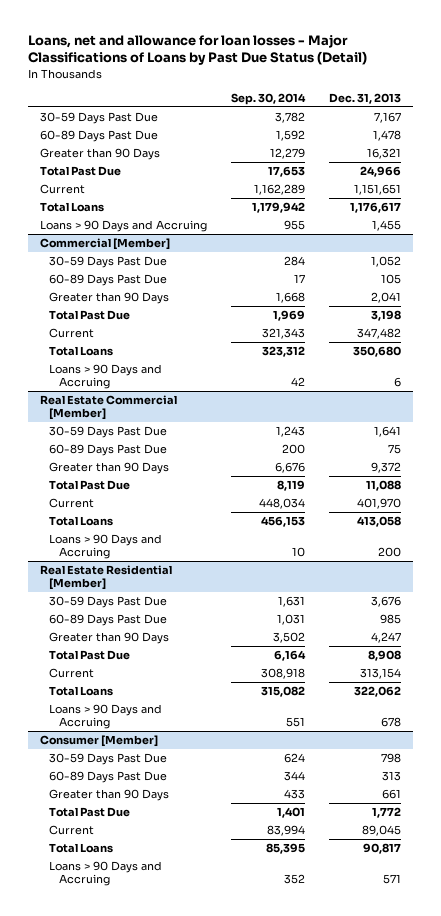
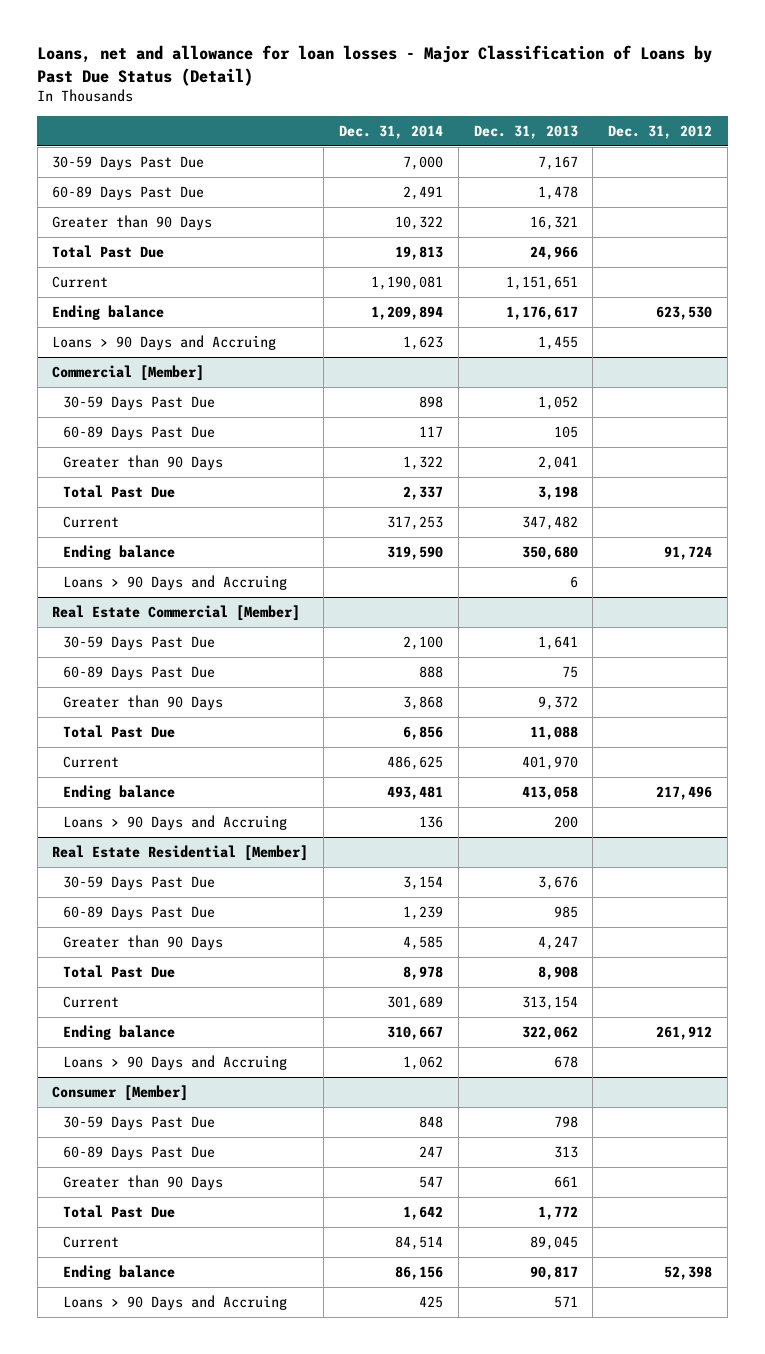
- Loans, net and allowance for loan losses - Major Classifications of Loans by Past Due Status (Detail)
+ Loans, net and allowance for loan losses - Major Classification of Loans by Past Due Status (Detail)
- | Sep. 30, 2014 | Dec. 31, 2013
+ | Dec. 31, 2014 | Dec. 31, 2013 | Dec. 31, 2012
- Total Loans | 1,179,942 | 1,176,617
+ Ending balance | 1,209,894 | 1,176,617 | 623,530
@ Commercial [Member]
- Total Loans | 323,312 | 350,680
+ Ending balance | 319,590 | 350,680 | 91,724
@ Real Estate Commercial [Member]
- Total Loans | 456,153 | 413,058
+ Ending balance | 493,481 | 413,058 | 217,496
@ Real Estate Residential [Member]
- Total Loans | 315,082 | 322,062
+ Ending balance | 310,667 | 322,062 | 261,912
@ Consumer [Member]
- Total Loans | 85,395 | 90,817
+ Ending balance | 86,156 | 90,817 | 52,398

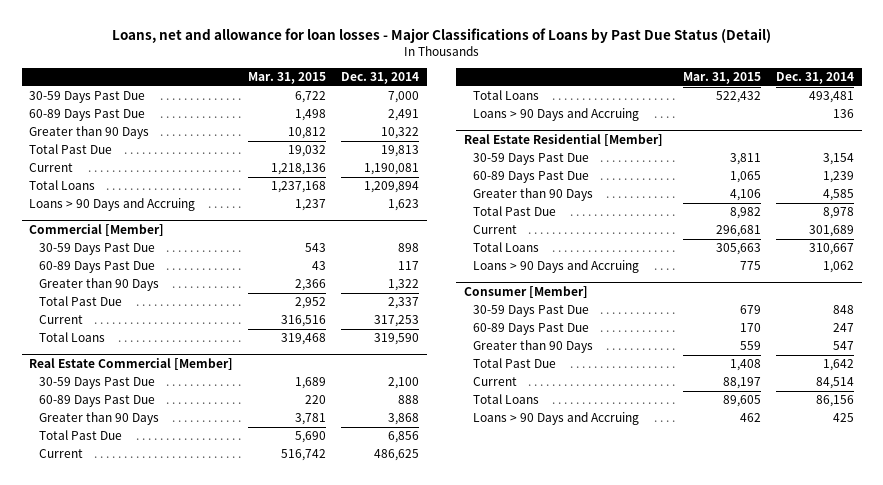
- Loans, net and allowance for loan losses - Major Classification of Loans by Past Due Status (Detail)
+ Loans, net and allowance for loan losses - Major Classifications of Loans by Past Due Status (Detail)
- | Dec. 31, 2014 | Dec. 31, 2013 | Dec. 31, 2012
+ | Mar. 31, 2015 | Dec. 31, 2014
- Ending balance | 1,209,894 | 1,176,617 | 623,530
+ Total Loans | 1,237,168 | 1,209,894
@ Commercial [Member]
- Ending balance | 319,590 | 350,680 | 91,724
- Loans > 90 Days and Accruing | | 6 |
+ Total Loans | 319,468 | 319,590
@ Real Estate Commercial [Member]
- Ending balance | 493,481 | 413,058 | 217,496
+ Total Loans | 522,432 | 493,481
@ Real Estate Residential [Member]
- Ending balance | 310,667 | 322,062 | 261,912
+ Total Loans | 305,663 | 310,667
@ Consumer [Member]
- Ending balance | 86,156 | 90,817 | 52,398
+ Total Loans | 89,605 | 86,156

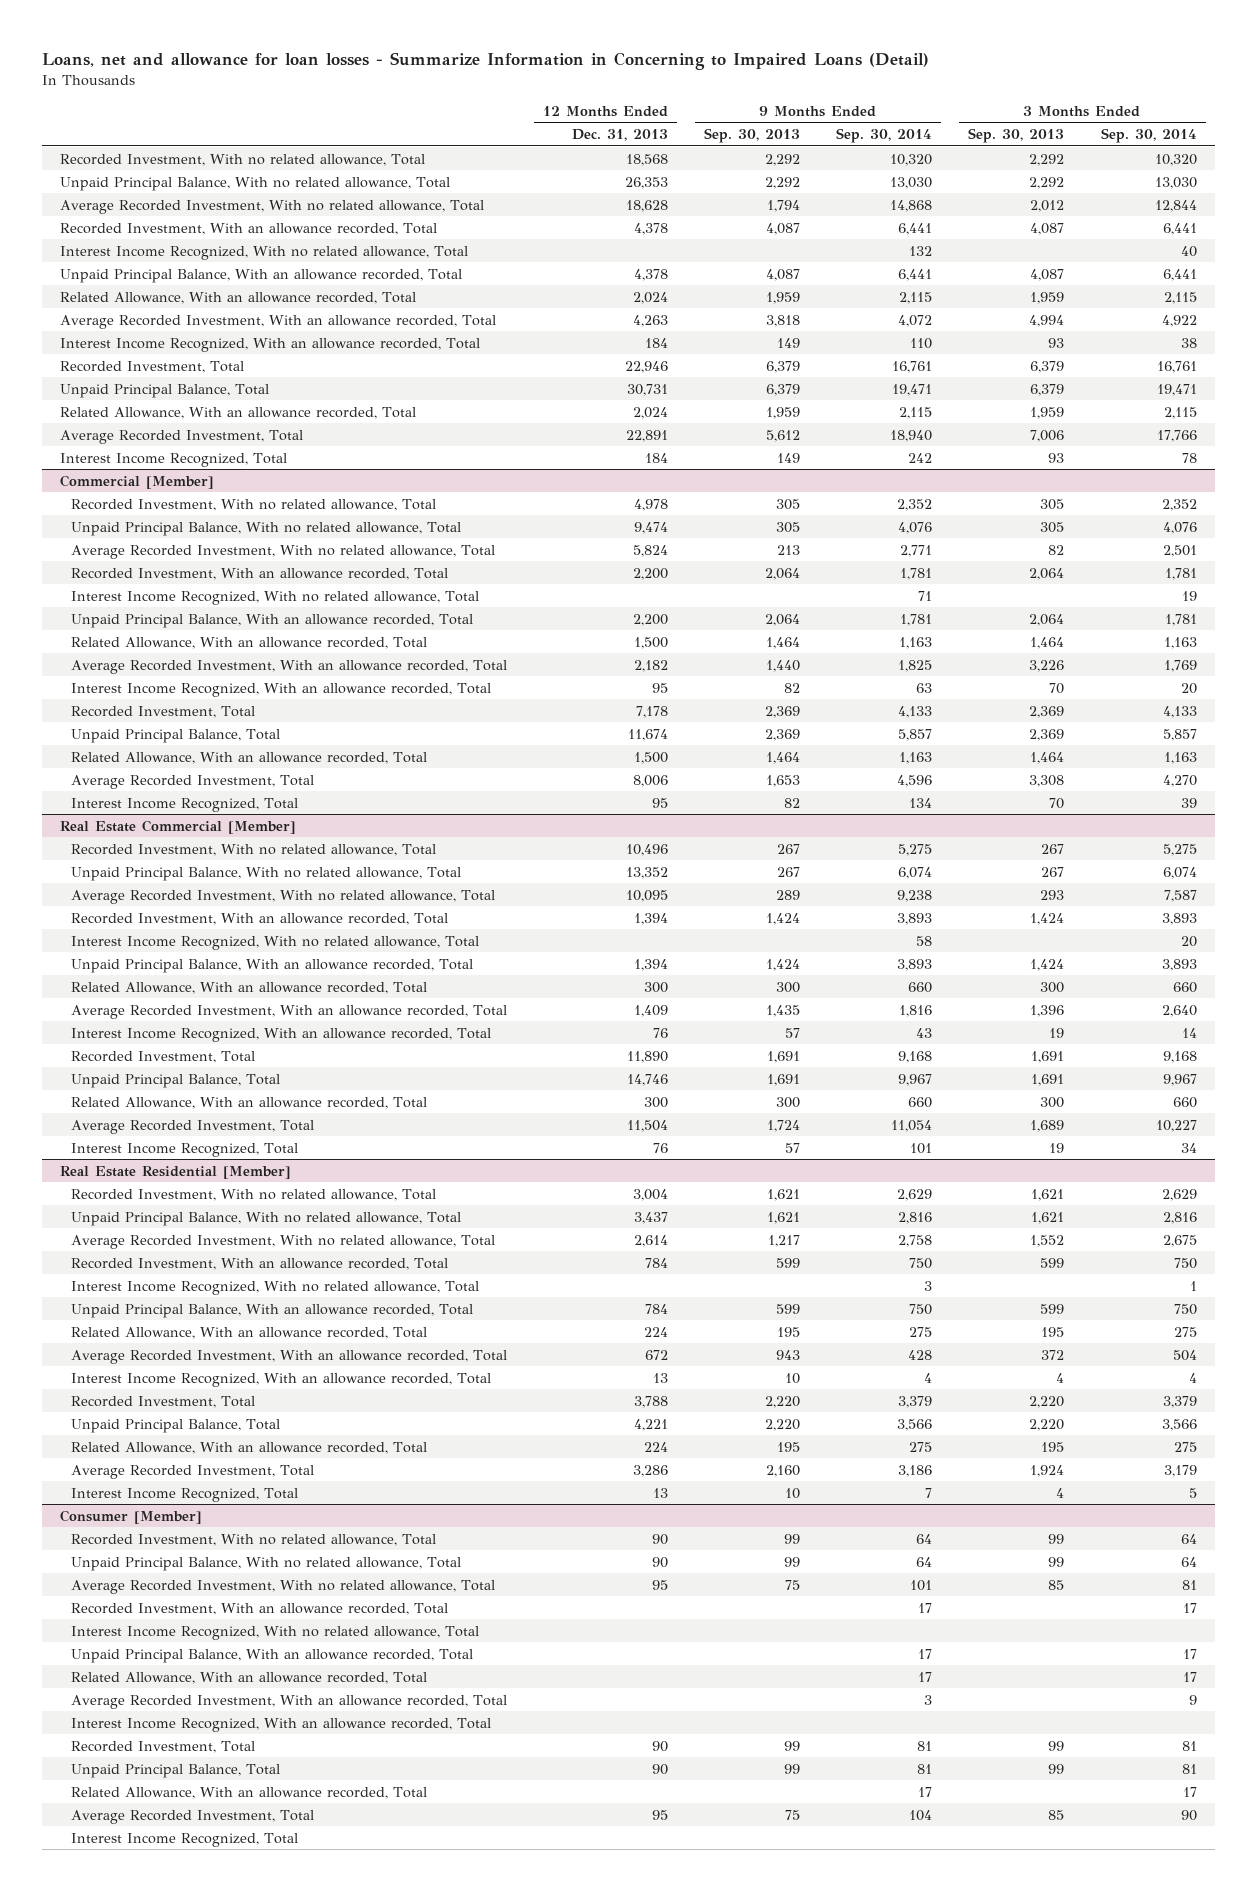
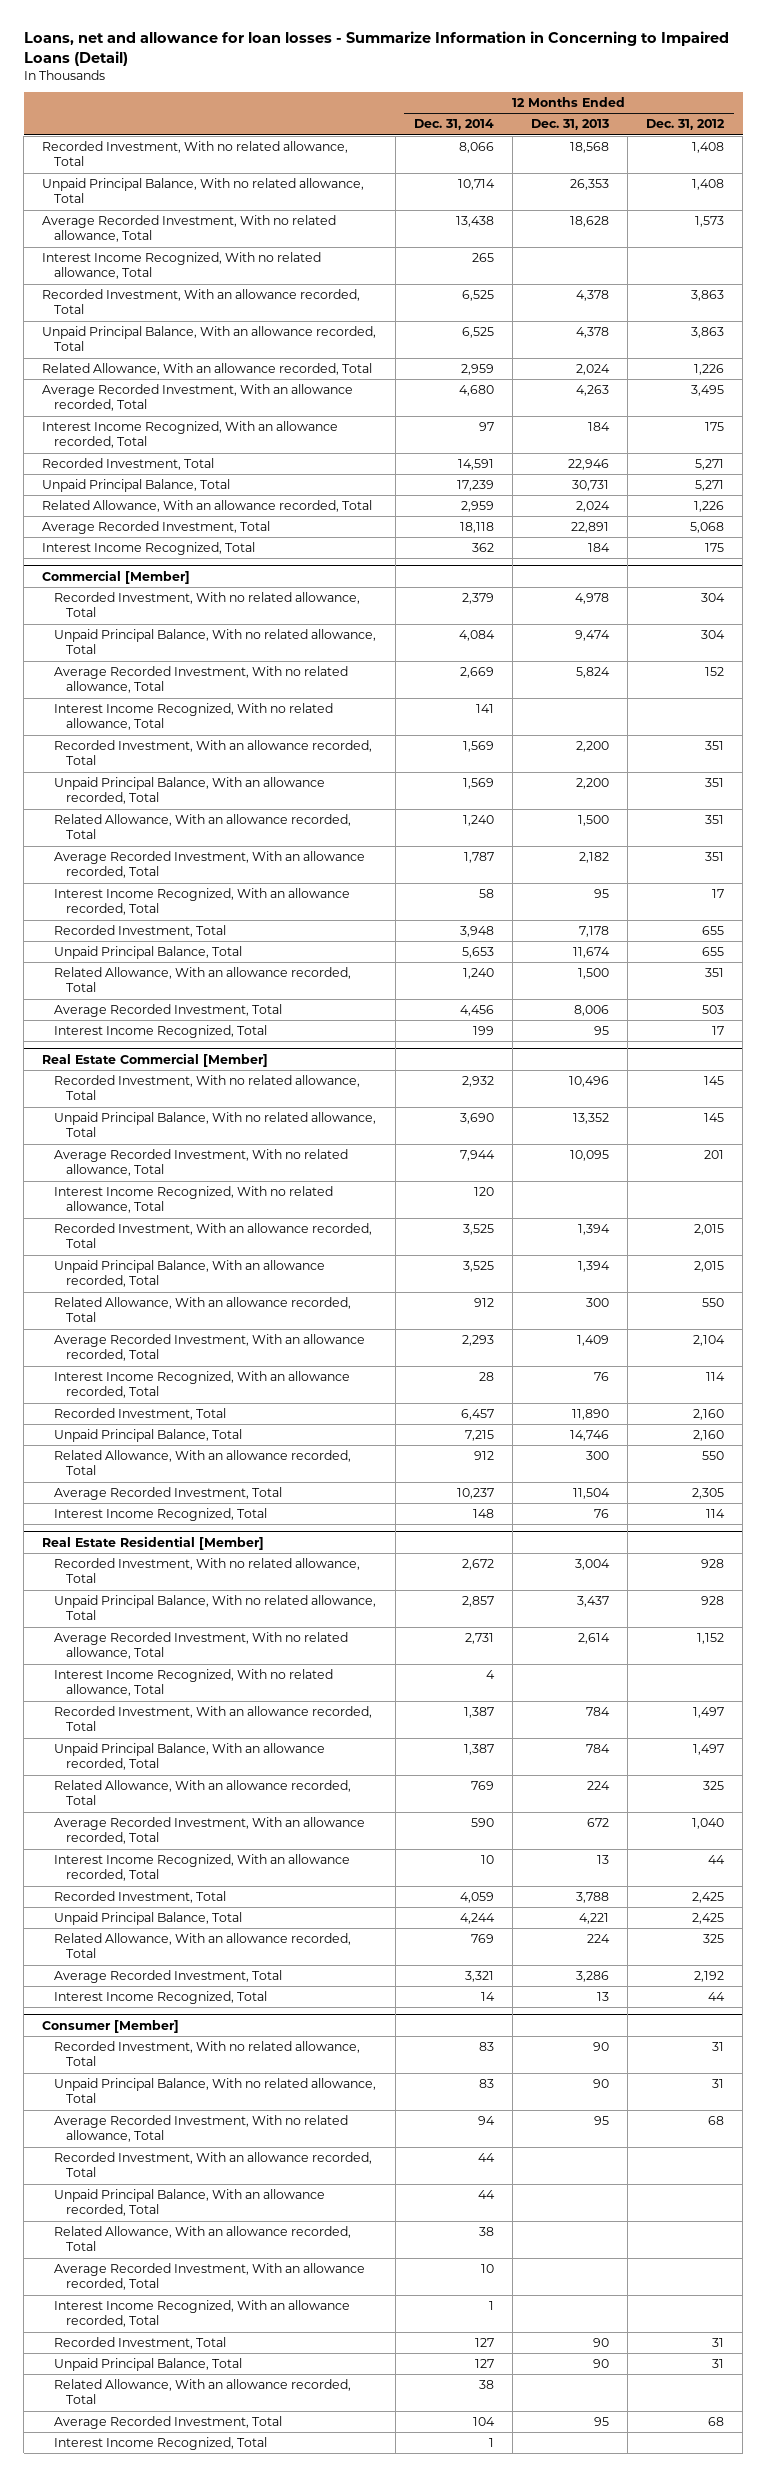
- | 12 Months Ended Dec. 31, 2013 | 9 Months Ended Sep. 30, 2013 | 9 Months Ended Sep. 30, 2014 | 3 Months Ended Sep. 30, 2013 | 3 Months Ended Sep. 30, 2014
+ | 12 Months Ended Dec. 31, 2014 | 12 Months Ended Dec. 31, 2013 | 12 Months Ended Dec. 31, 2012
moved down: Recorded Investment, With an allowance recorded, Total | 6,525 | 4,378 | 3,863
@ Commercial [Member]
moved down: Recorded Investment, With an allowance recorded, Total | 1,569 | 2,200 | 351
@ Real Estate Commercial [Member]
moved down: Recorded Investment, With an allowance recorded, Total | 3,525 | 1,394 | 2,015
@ Real Estate Residential [Member]
moved down: Recorded Investment, With an allowance recorded, Total | 1,387 | 784 | 1,497
@ Consumer [Member]
- Interest Income Recognized, With no related allowance, Total

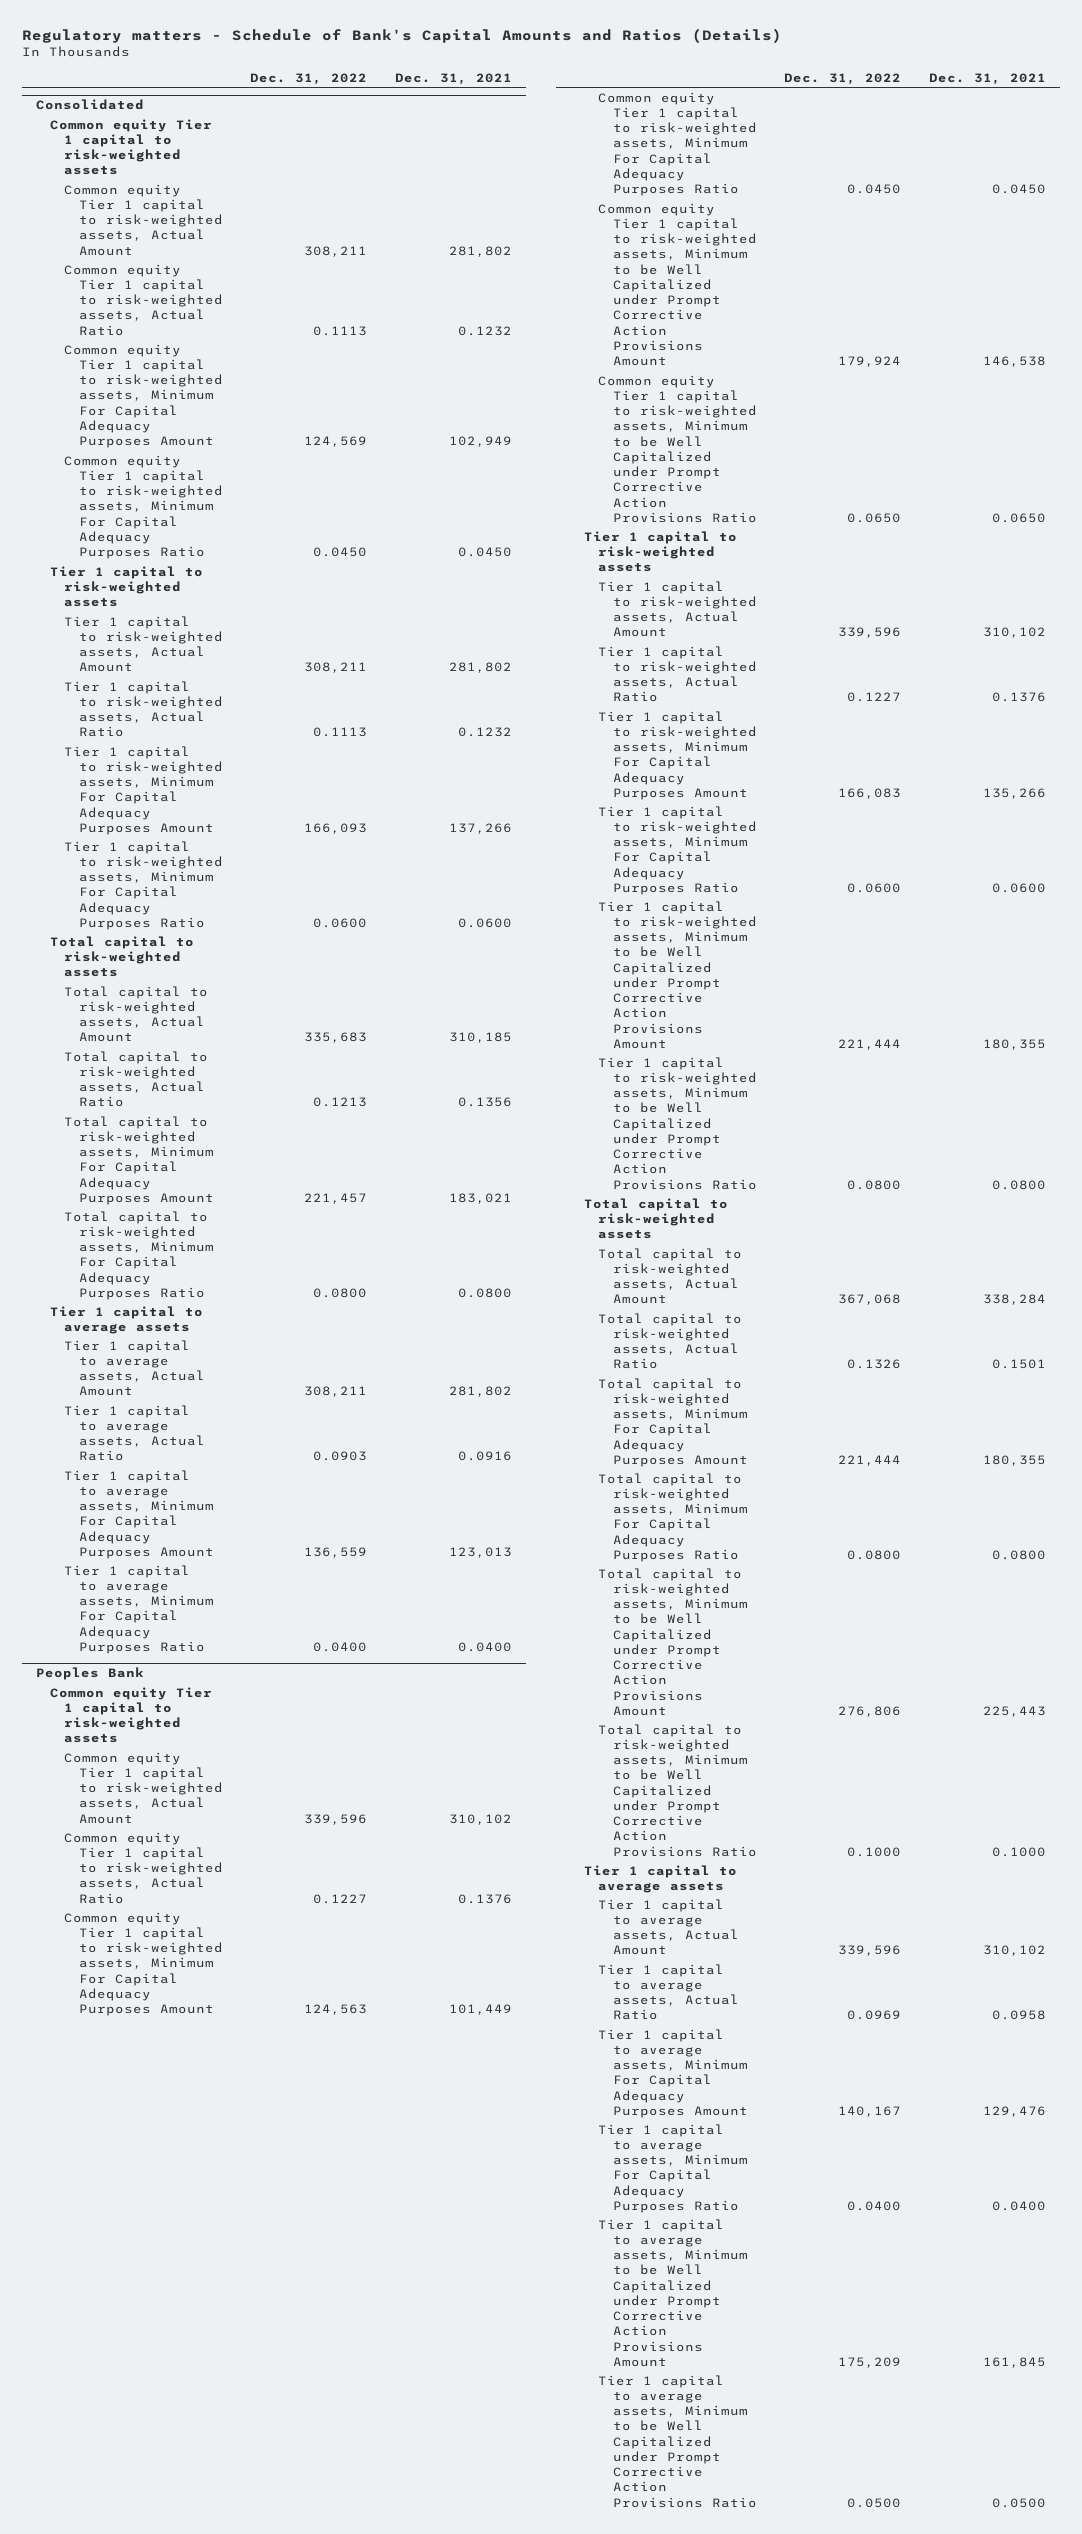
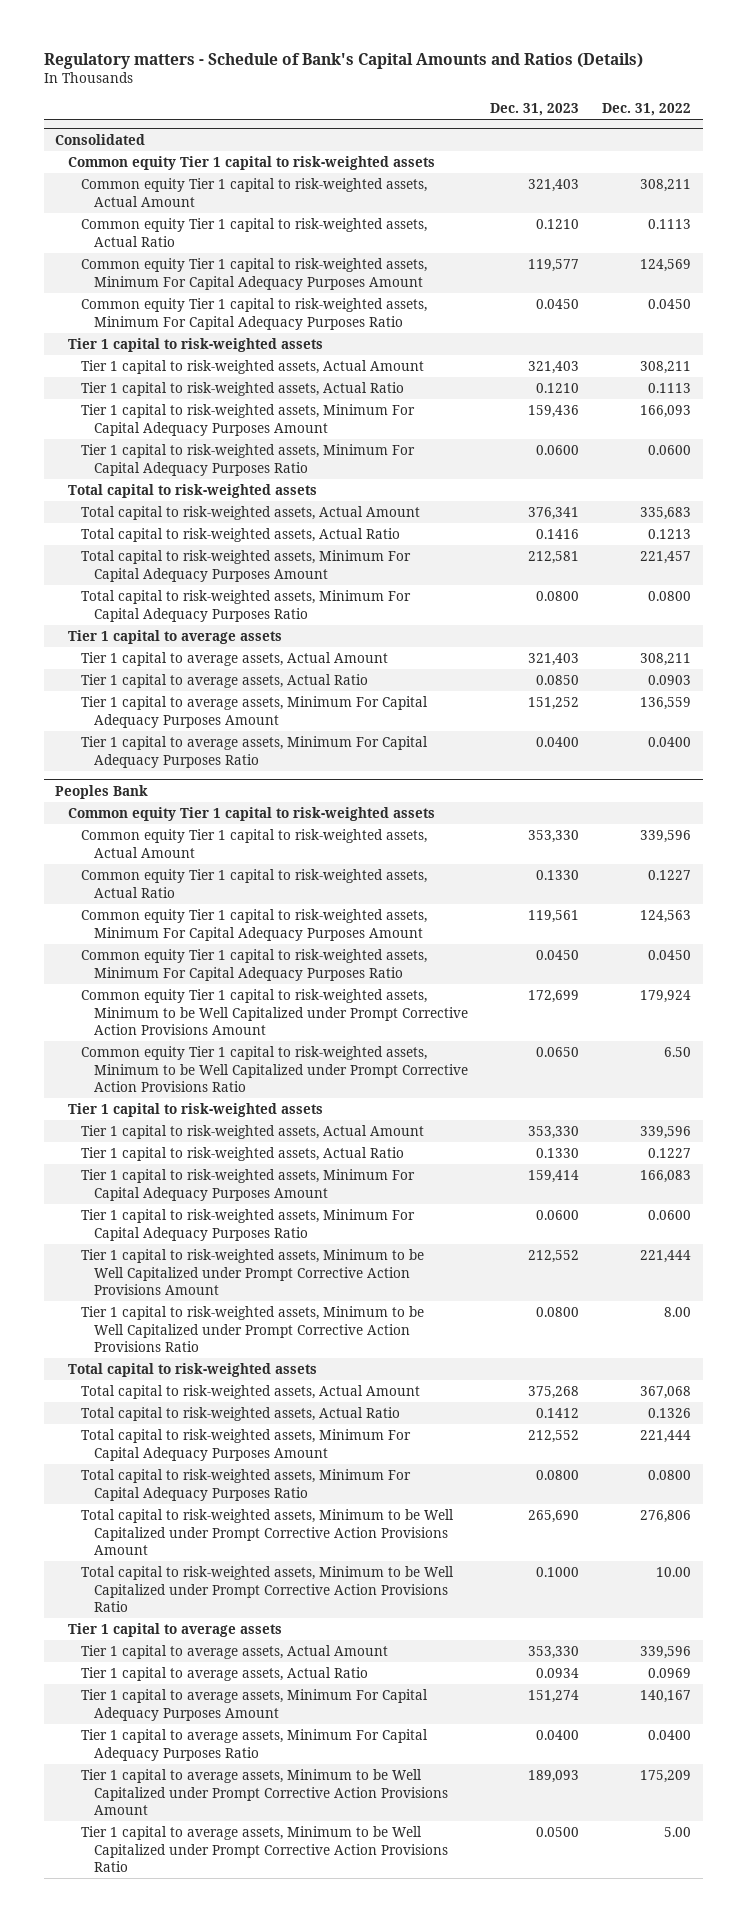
- | Dec. 31, 2022 | Dec. 31, 2021
+ | Dec. 31, 2023 | Dec. 31, 2022
@ Peoples Bank
- Common equity Tier 1 capital to risk-weighted assets, Minimum to be Well Capitalized under Prompt Corrective Action Provisions Ratio | 0.0650 | 0.0650
+ Common equity Tier 1 capital to risk-weighted assets, Minimum to be Well Capitalized under Prompt Corrective Action Provisions Ratio | 0.0650 | 6.50
- Tier 1 capital to risk-weighted assets, Minimum to be Well Capitalized under Prompt Corrective Action Provisions Ratio | 0.0800 | 0.0800
+ Tier 1 capital to risk-weighted assets, Minimum to be Well Capitalized under Prompt Corrective Action Provisions Ratio | 0.0800 | 8.00
- Total capital to risk-weighted assets, Minimum to be Well Capitalized under Prompt Corrective Action Provisions Ratio | 0.1000 | 0.1000
+ Total capital to risk-weighted assets, Minimum to be Well Capitalized under Prompt Corrective Action Provisions Ratio | 0.1000 | 10.00
- Tier 1 capital to average assets, Minimum to be Well Capitalized under Prompt Corrective Action Provisions Ratio | 0.0500 | 0.0500
+ Tier 1 capital to average assets, Minimum to be Well Capitalized under Prompt Corrective Action Provisions Ratio | 0.0500 | 5.00

